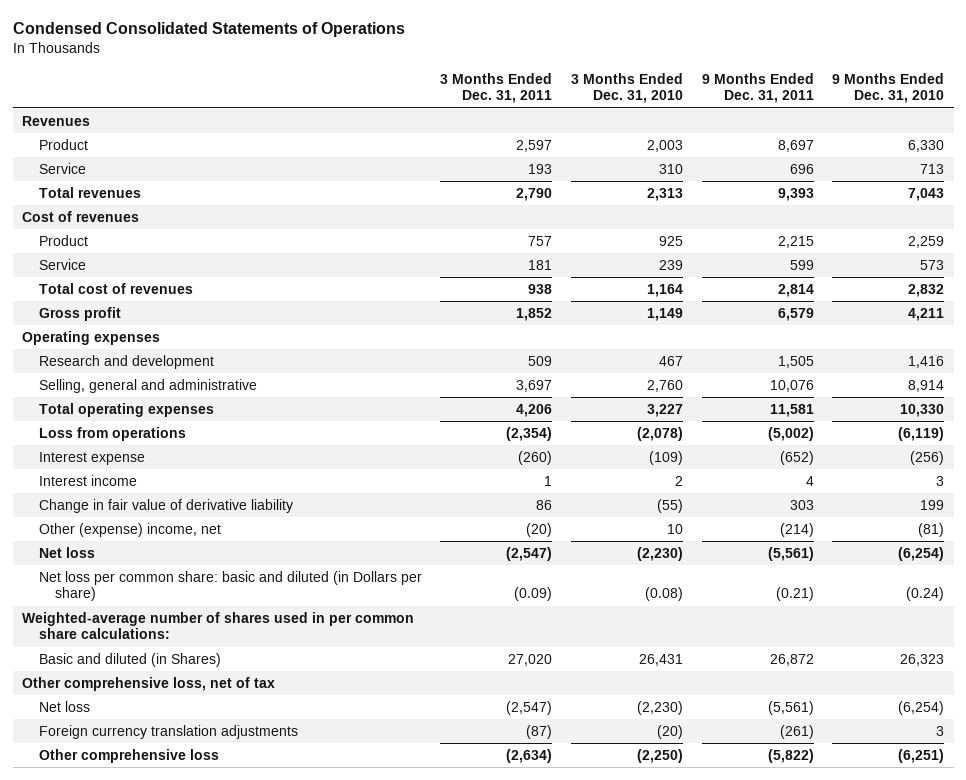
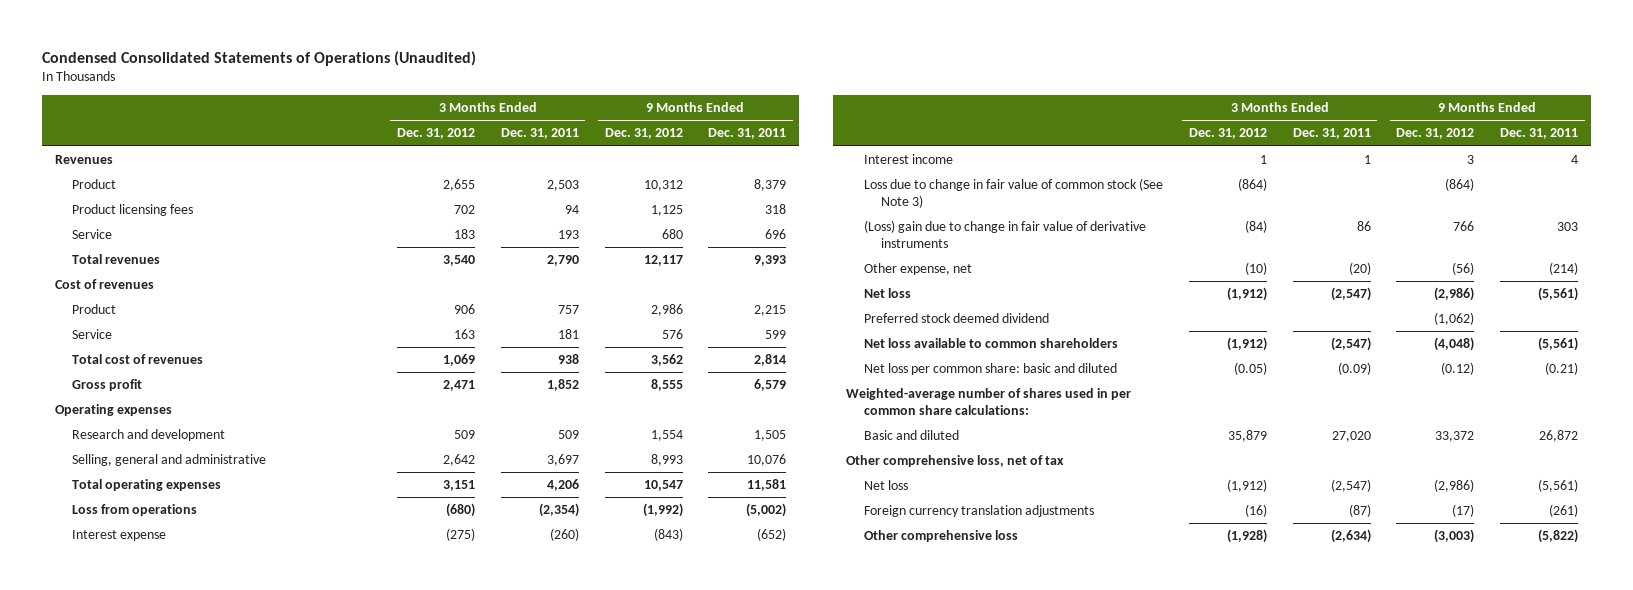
- Condensed Consolidated Statements of Operations
+ Condensed Consolidated Statements of Operations (Unaudited)
- | 3 Months Ended Dec. 31, 2011 | 3 Months Ended Dec. 31, 2010 | 9 Months Ended Dec. 31, 2011 | 9 Months Ended Dec. 31, 2010
+ | 3 Months Ended Dec. 31, 2012 | 3 Months Ended Dec. 31, 2011 | 9 Months Ended Dec. 31, 2012 | 9 Months Ended Dec. 31, 2011
- Product | 2,597 | 2,003 | 8,697 | 6,330
+ Product | 2,655 | 2,503 | 10,312 | 8,379
+ Product licensing fees | 702 | 94 | 1,125 | 318
- Change in fair value of derivative liability | 86 | (55) | 303 | 199
- Other (expense) income, net | (20) | 10 | (214) | (81)
+ Loss due to change in fair value of common stock (See Note 3) | (864) | | (864) |
+ (Loss) gain due to change in fair value of derivative instruments | (84) | 86 | 766 | 303
+ Other expense, net | (10) | (20) | (56) | (214)
- Net loss per common share: basic and diluted (in Dollars per share) | (0.09) | (0.08) | (0.21) | (0.24)
+ Preferred stock deemed dividend | | | (1,062) |
+ Net loss available to common shareholders | (1,912) | (2,547) | (4,048) | (5,561)
+ Net loss per common share: basic and diluted | (0.05) | (0.09) | (0.12) | (0.21)
- Basic and diluted (in Shares) | 27,020 | 26,431 | 26,872 | 26,323
+ Basic and diluted | 35,879 | 27,020 | 33,372 | 26,872

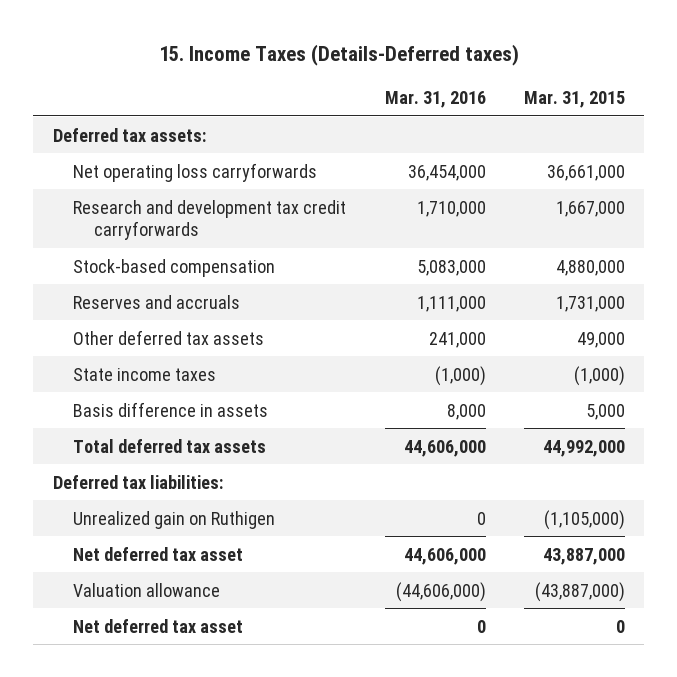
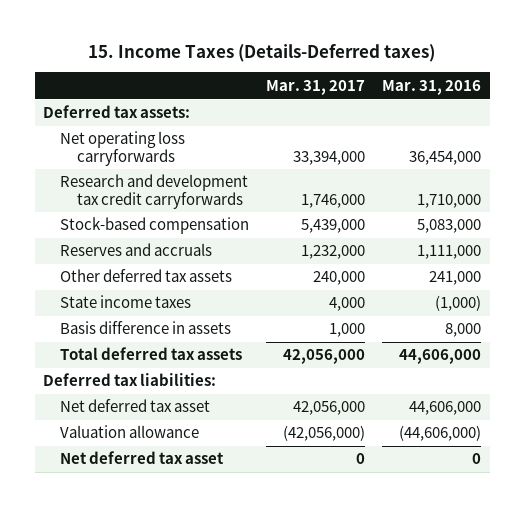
- | Mar. 31, 2016 | Mar. 31, 2015
+ | Mar. 31, 2017 | Mar. 31, 2016
- Unrealized gain on Ruthigen | 0 | (1,105,000)

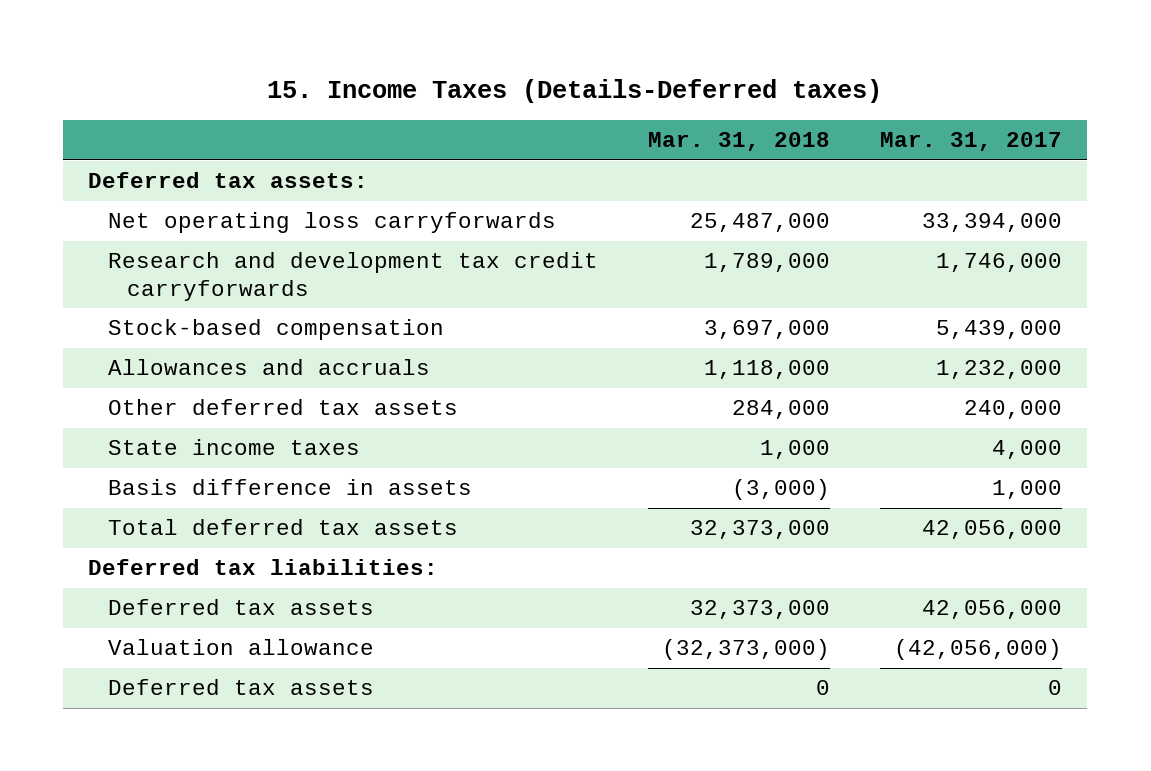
- | Mar. 31, 2017 | Mar. 31, 2016
+ | Mar. 31, 2018 | Mar. 31, 2017
- Reserves and accruals | 1,232,000 | 1,111,000
+ Allowances and accruals | 1,118,000 | 1,232,000
- Net deferred tax asset | 42,056,000 | 44,606,000
+ Deferred tax assets | 32,373,000 | 42,056,000
- Net deferred tax asset | 0 | 0
+ Deferred tax assets | 0 | 0

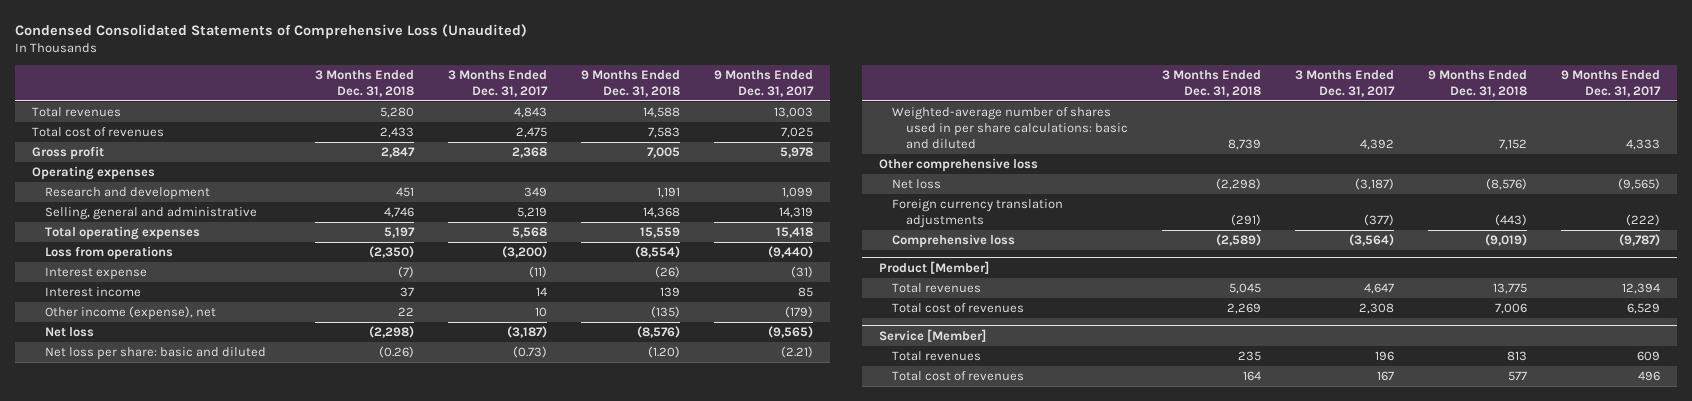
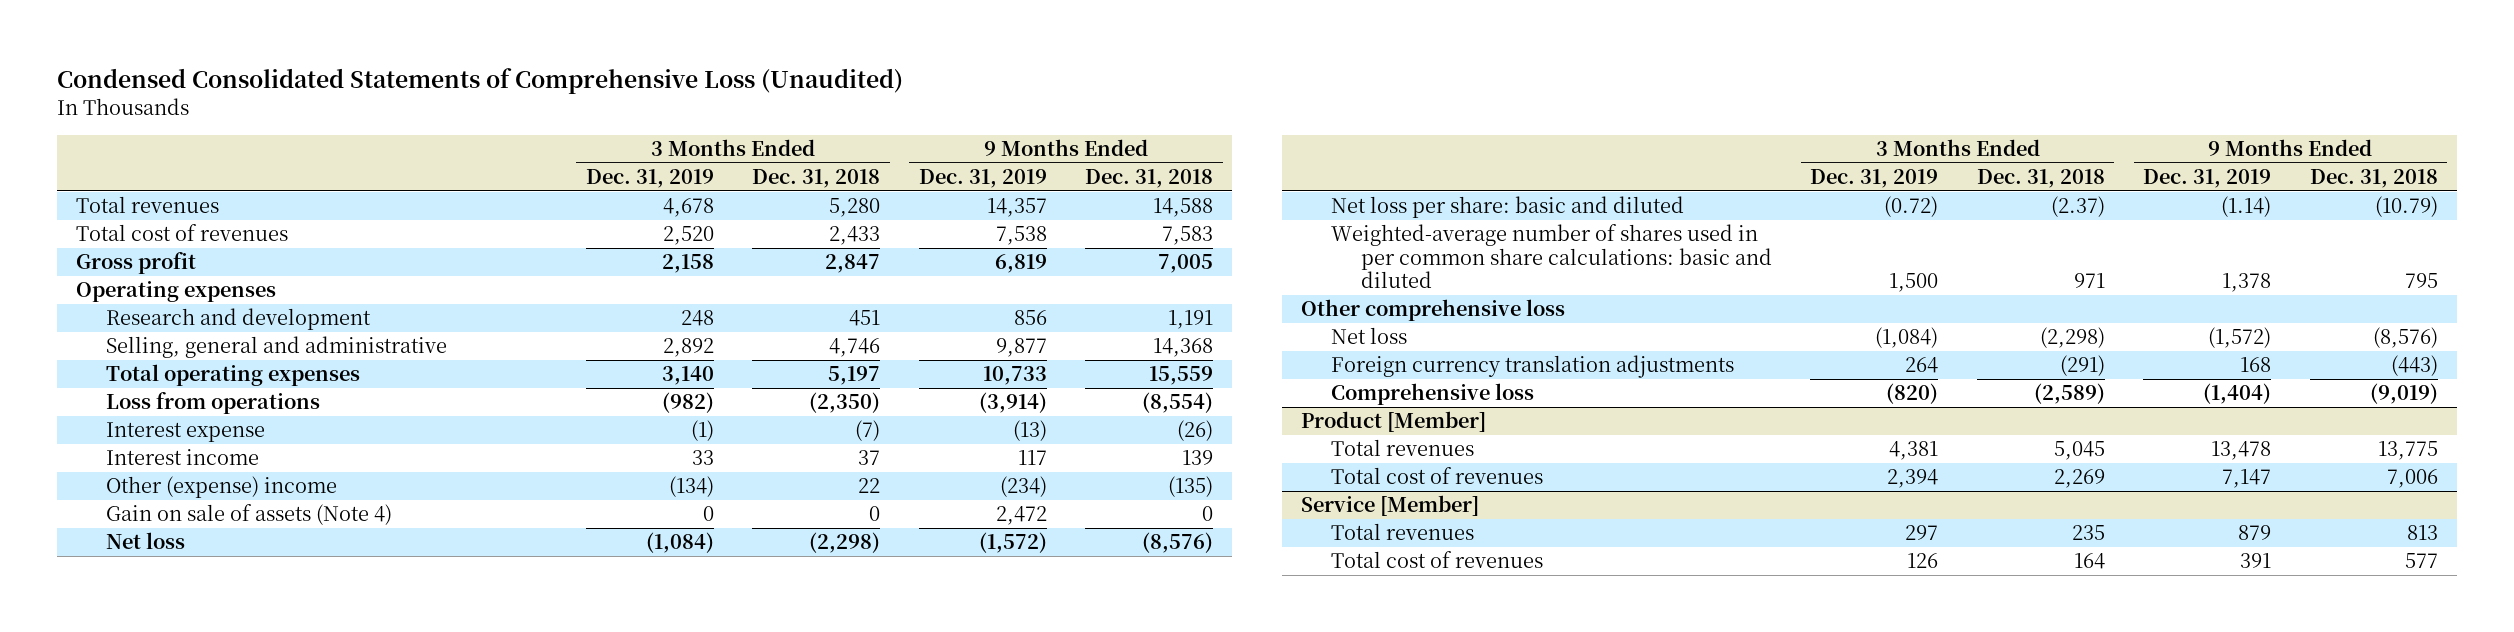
- | 3 Months Ended Dec. 31, 2018 | 3 Months Ended Dec. 31, 2017 | 9 Months Ended Dec. 31, 2018 | 9 Months Ended Dec. 31, 2017
+ | 3 Months Ended Dec. 31, 2019 | 3 Months Ended Dec. 31, 2018 | 9 Months Ended Dec. 31, 2019 | 9 Months Ended Dec. 31, 2018
- Other income (expense), net | 22 | 10 | (135) | (179)
+ Other (expense) income | (134) | 22 | (234) | (135)
+ Gain on sale of assets (Note 4) | 0 | 0 | 2,472 | 0
- Net loss per share: basic and diluted | (0.26) | (0.73) | (1.20) | (2.21)
- Weighted-average number of shares used in per share calculations: basic and diluted | 8,739 | 4,392 | 7,152 | 4,333
+ Net loss per share: basic and diluted | (0.72) | (2.37) | (1.14) | (10.79)
+ Weighted-average number of shares used in per common share calculations: basic and diluted | 1,500 | 971 | 1,378 | 795

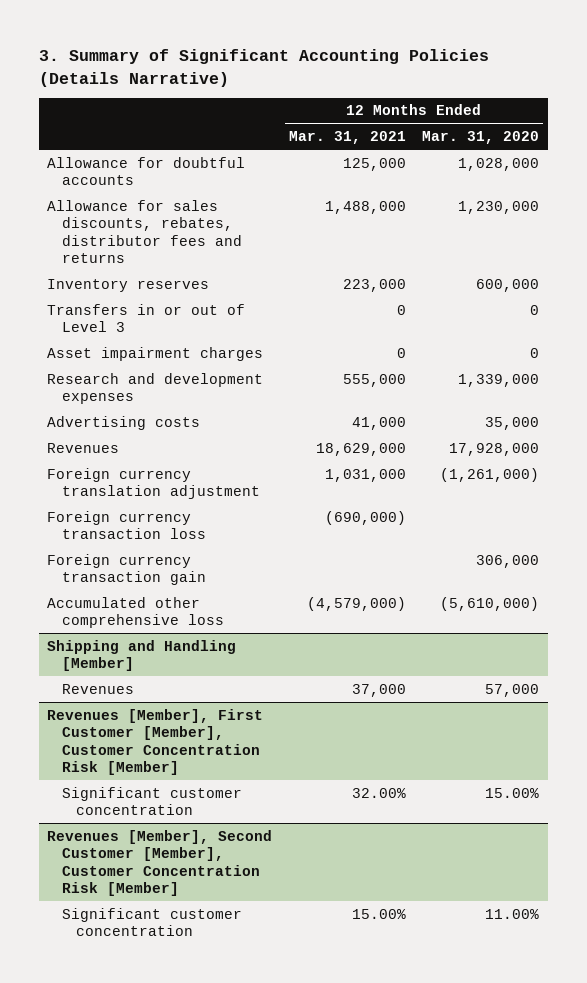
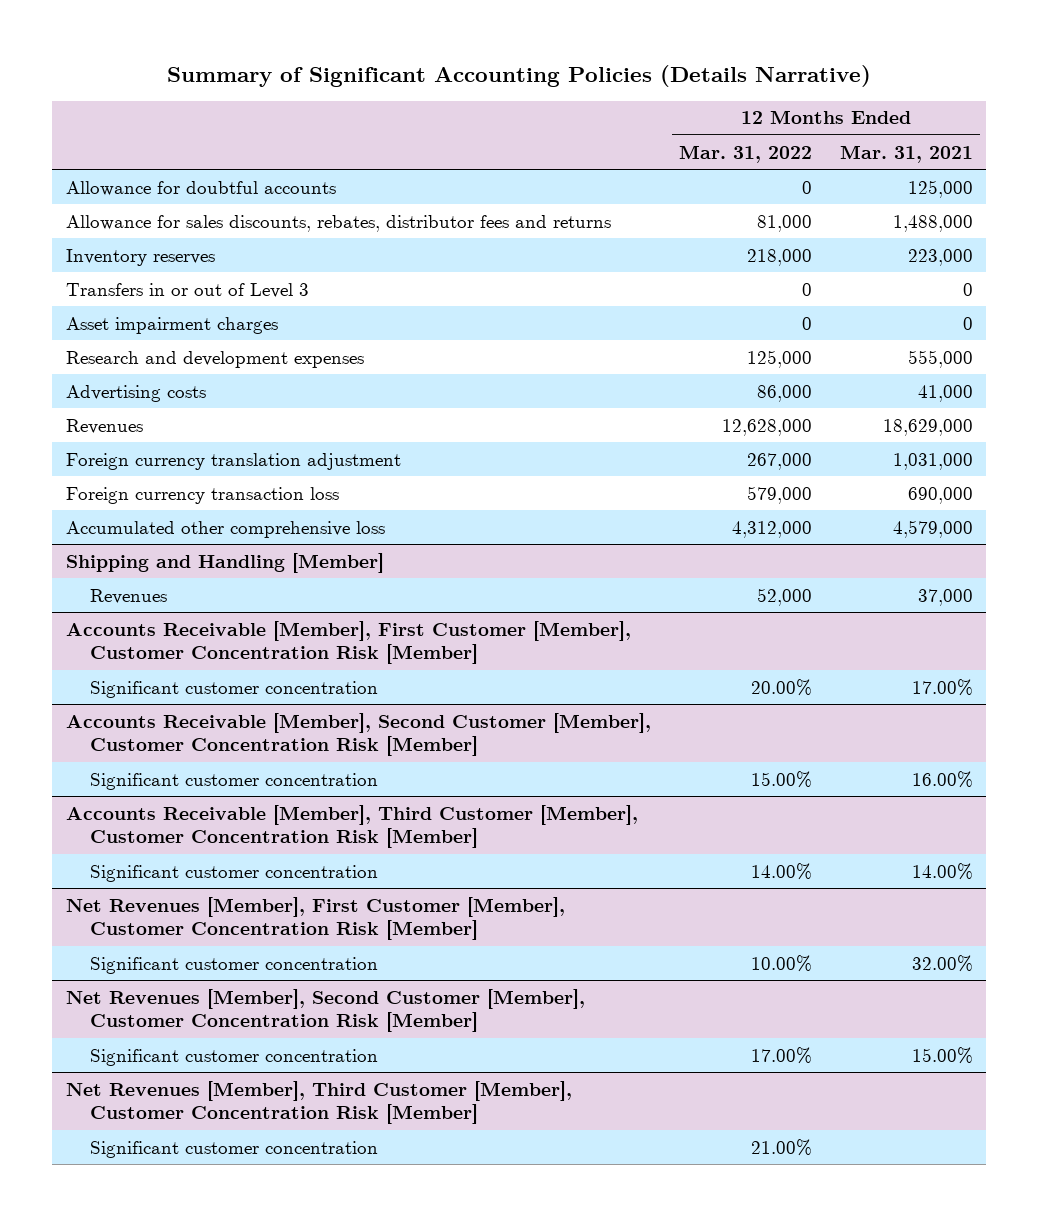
- 3. Summary of Significant Accounting Policies (Details Narrative)
+ Summary of Significant Accounting Policies (Details Narrative)
- | 12 Months Ended Mar. 31, 2021 | 12 Months Ended Mar. 31, 2020
+ | 12 Months Ended Mar. 31, 2022 | 12 Months Ended Mar. 31, 2021
- Foreign currency transaction loss | (690,000) |
- Foreign currency transaction gain | | 306,000
- Accumulated other comprehensive loss | (4,579,000) | (5,610,000)
+ Foreign currency transaction loss | 579,000 | 690,000
+ Accumulated other comprehensive loss | 4,312,000 | 4,579,000
- Revenues [Member], First Customer [Member], Customer Concentration Risk [Member]
+ Accounts Receivable [Member], First Customer [Member], Customer Concentration Risk [Member]
+ Significant customer concentration | 20.00% | 17.00%
+ Accounts Receivable [Member], Second Customer [Member], Customer Concentration Risk [Member]
+ Significant customer concentration | 15.00% | 16.00%
+ Accounts Receivable [Member], Third Customer [Member], Customer Concentration Risk [Member]
+ Significant customer concentration | 14.00% | 14.00%
+ Net Revenues [Member], First Customer [Member], Customer Concentration Risk [Member]
- Revenues [Member], Second Customer [Member], Customer Concentration Risk [Member]
+ Net Revenues [Member], Second Customer [Member], Customer Concentration Risk [Member]
+ Net Revenues [Member], Third Customer [Member], Customer Concentration Risk [Member]
+ Significant customer concentration | 21.00% |

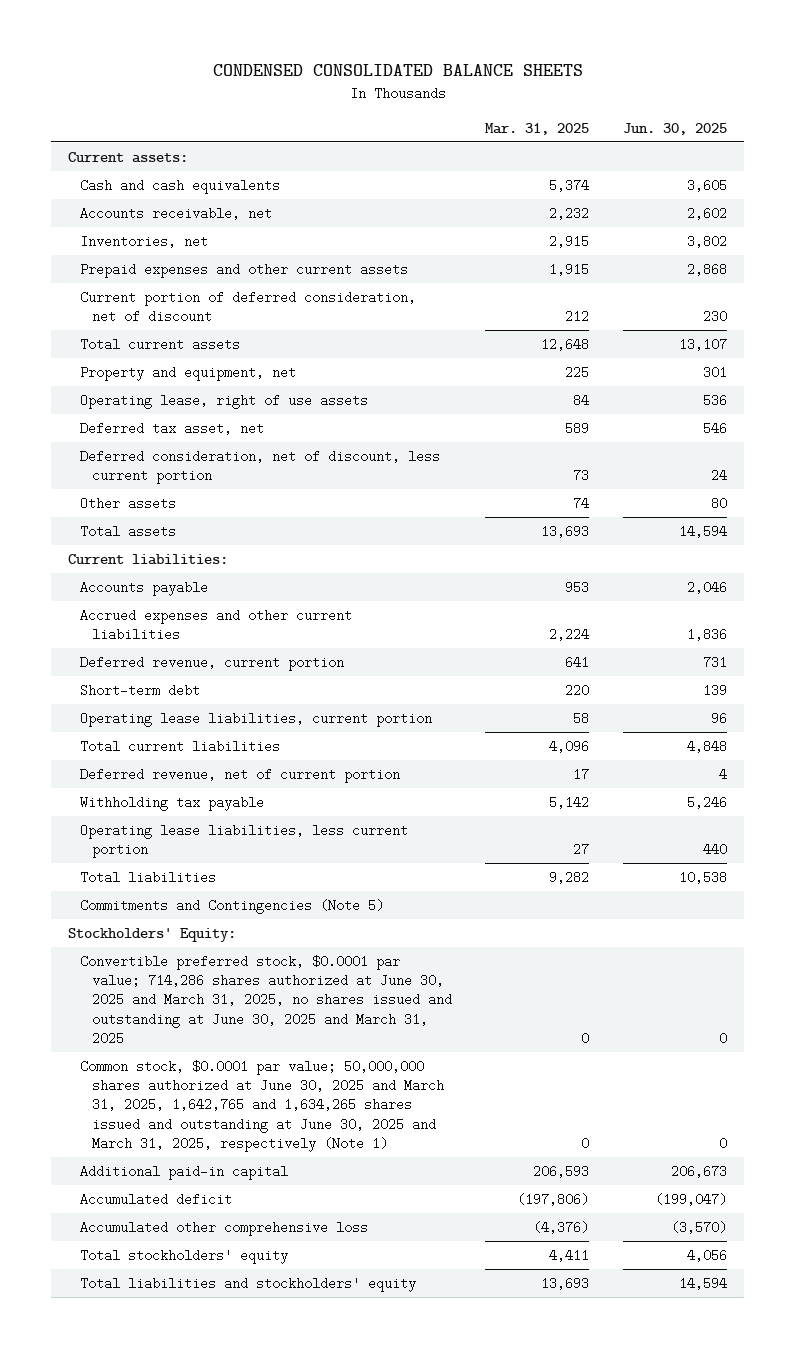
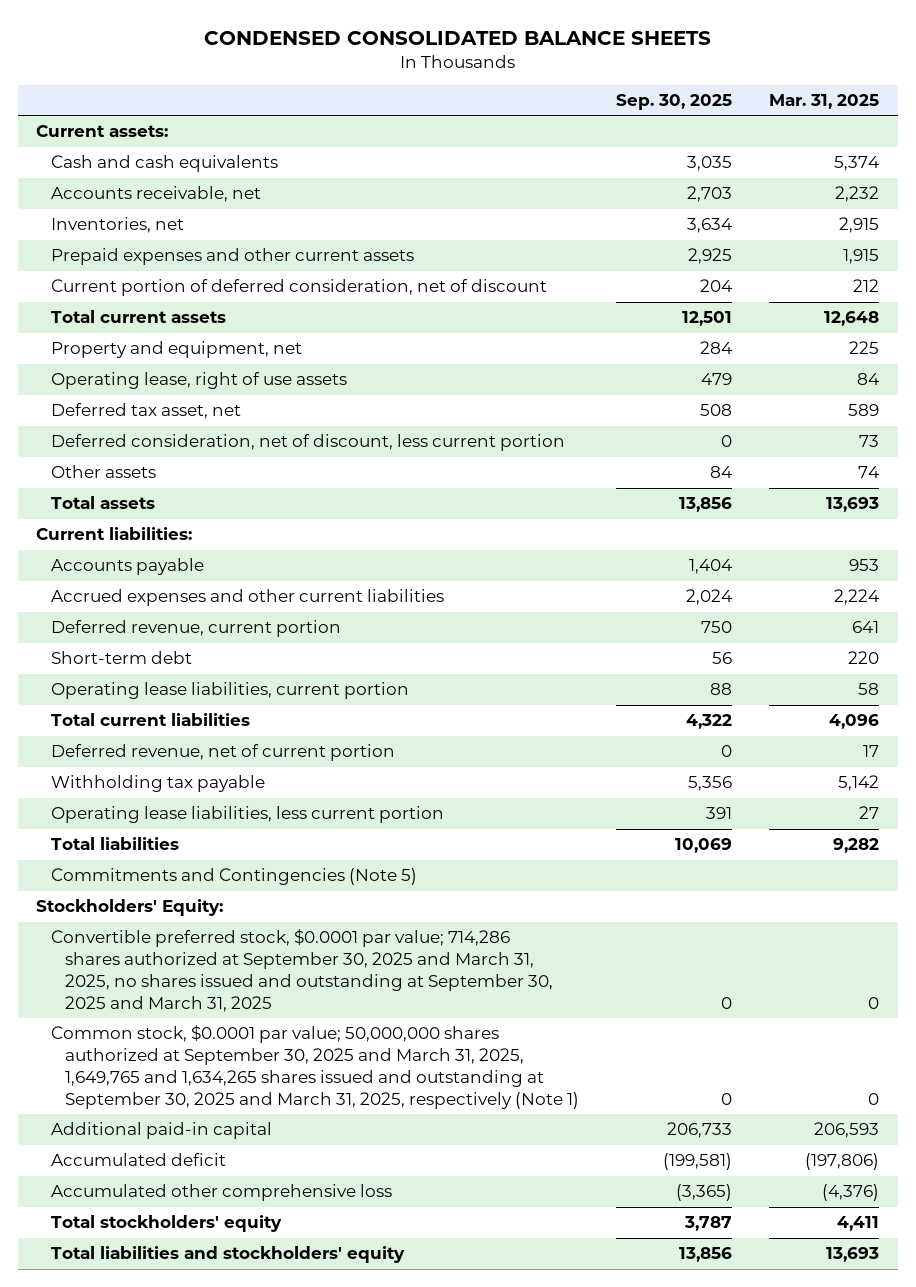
- | Mar. 31, 2025 | Jun. 30, 2025
+ | Sep. 30, 2025 | Mar. 31, 2025
- Convertible preferred stock, $0.0001 par value; 714,286 shares authorized at June 30, 2025 and March 31, 2025, no shares issued and outstanding at June 30, 2025 and March 31, 2025 | 0 | 0
- Common stock, $0.0001 par value; 50,000,000 shares authorized at June 30, 2025 and March 31, 2025, 1,642,765 and 1,634,265 shares issued and outstanding at June 30, 2025 and March 31, 2025, respectively (Note 1) | 0 | 0
+ Convertible preferred stock, $0.0001 par value; 714,286 shares authorized at September 30, 2025 and March 31, 2025, no shares issued and outstanding at September 30, 2025 and March 31, 2025 | 0 | 0
+ Common stock, $0.0001 par value; 50,000,000 shares authorized at September 30, 2025 and March 31, 2025, 1,649,765 and 1,634,265 shares issued and outstanding at September 30, 2025 and March 31, 2025, respectively (Note 1) | 0 | 0

